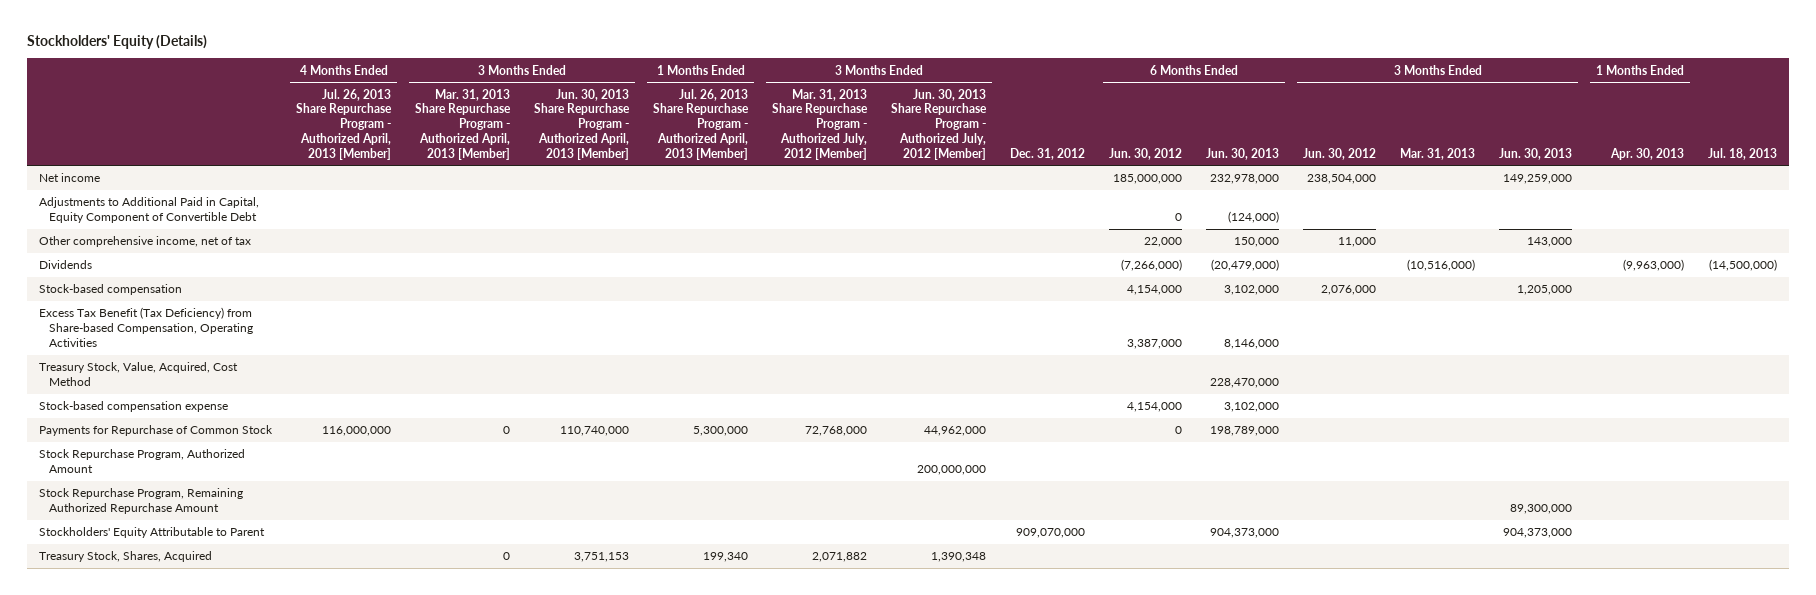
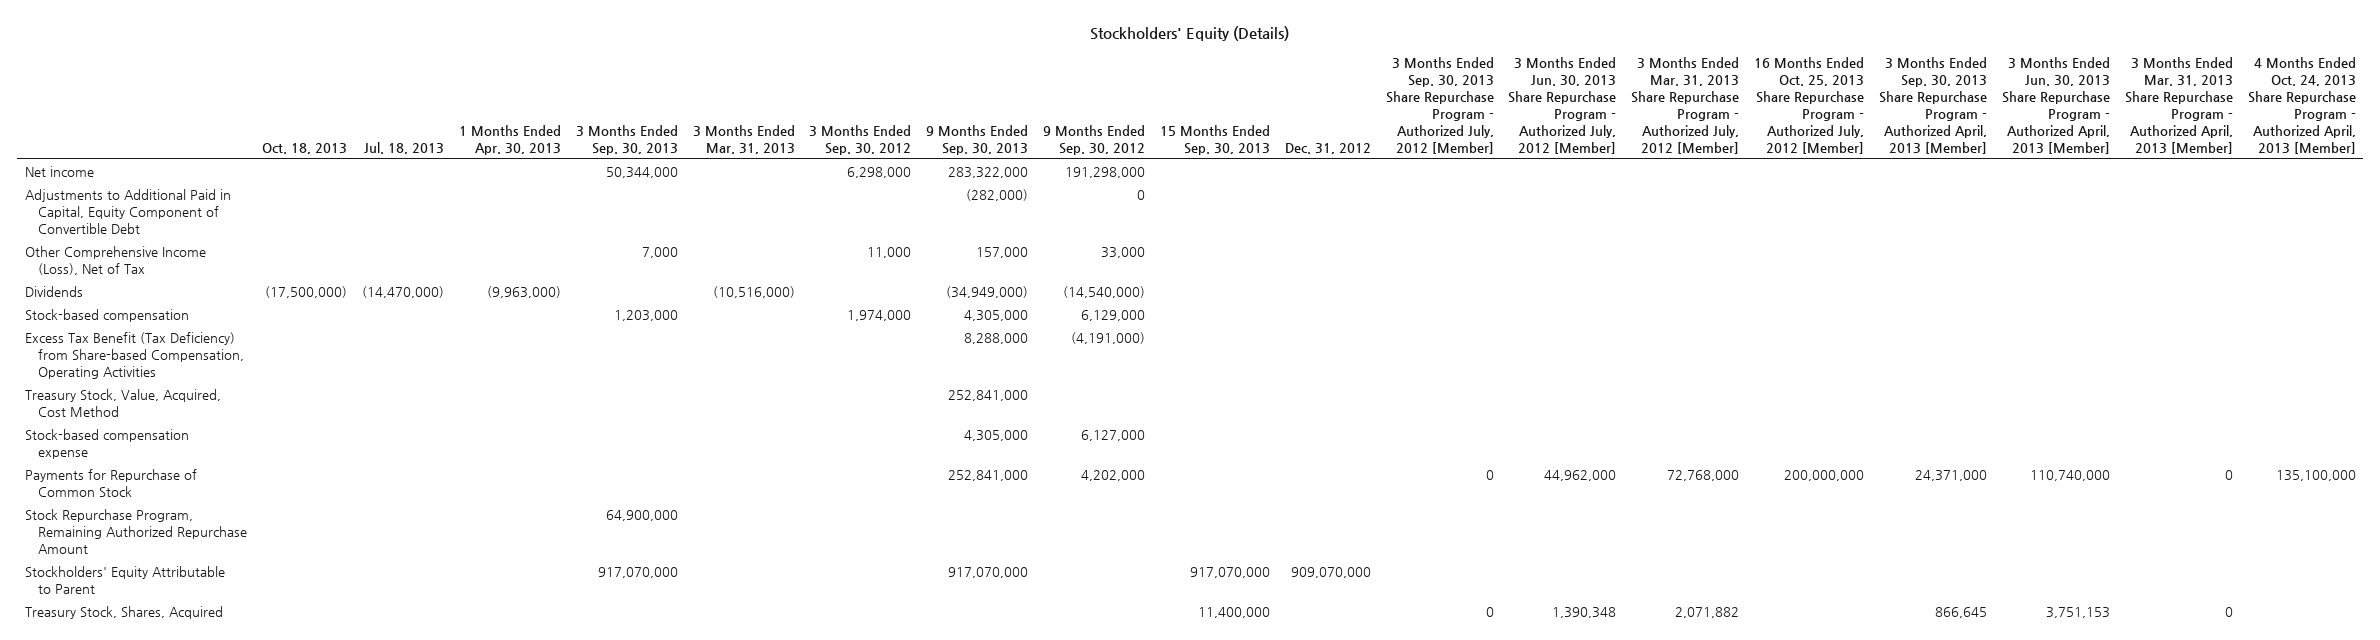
- | 4 Months Ended Jul. 26, 2013 Share Repurchase Program - Authorized April, 2013 [Member] | 3 Months Ended Mar. 31, 2013 Share Repurchase Program - Authorized April, 2013 [Member] | 3 Months Ended Jun. 30, 2013 Share Repurchase Program - Authorized April, 2013 [Member] | 1 Months Ended Jul. 26, 2013 Share Repurchase Program - Authorized April, 2013 [Member] | 3 Months Ended Mar. 31, 2013 Share Repurchase Program - Authorized July, 2012 [Member] | 3 Months Ended Jun. 30, 2013 Share Repurchase Program - Authorized July, 2012 [Member] | Dec. 31, 2012 | 6 Months Ended Jun. 30, 2012 | 6 Months Ended Jun. 30, 2013 | 3 Months Ended Jun. 30, 2012 | 3 Months Ended Mar. 31, 2013 | 3 Months Ended Jun. 30, 2013 | 1 Months Ended Apr. 30, 2013 | Jul. 18, 2013
+ | Oct. 18, 2013 | Jul. 18, 2013 | 1 Months Ended Apr. 30, 2013 | 3 Months Ended Sep. 30, 2013 | 3 Months Ended Mar. 31, 2013 | 3 Months Ended Sep. 30, 2012 | 9 Months Ended Sep. 30, 2013 | 9 Months Ended Sep. 30, 2012 | 15 Months Ended Sep. 30, 2013 | Dec. 31, 2012 | 3 Months Ended Sep. 30, 2013 Share Repurchase Program - Authorized July, 2012 [Member] | 3 Months Ended Jun. 30, 2013 Share Repurchase Program - Authorized July, 2012 [Member] | 3 Months Ended Mar. 31, 2013 Share Repurchase Program - Authorized July, 2012 [Member] | 16 Months Ended Oct. 25, 2013 Share Repurchase Program - Authorized July, 2012 [Member] | 3 Months Ended Sep. 30, 2013 Share Repurchase Program - Authorized April, 2013 [Member] | 3 Months Ended Jun. 30, 2013 Share Repurchase Program - Authorized April, 2013 [Member] | 3 Months Ended Mar. 31, 2013 Share Repurchase Program - Authorized April, 2013 [Member] | 4 Months Ended Oct. 24, 2013 Share Repurchase Program - Authorized April, 2013 [Member]
- Other comprehensive income, net of tax | | | | | | | | 22,000 | 150,000 | 11,000 | | 143,000 | |
- Dividends | | | | | | | | (7,266,000) | (20,479,000) | | (10,516,000) | | (9,963,000) | (14,500,000)
+ Other Comprehensive Income (Loss), Net of Tax | | | | 7,000 | | 11,000 | 157,000 | 33,000 | | | | | | | | | |
+ Dividends | (17,500,000) | (14,470,000) | (9,963,000) | | (10,516,000) | | (34,949,000) | (14,540,000) | | | | | | | | | |
- Stock Repurchase Program, Authorized Amount | | | | | | 200,000,000 | | | | | | | |

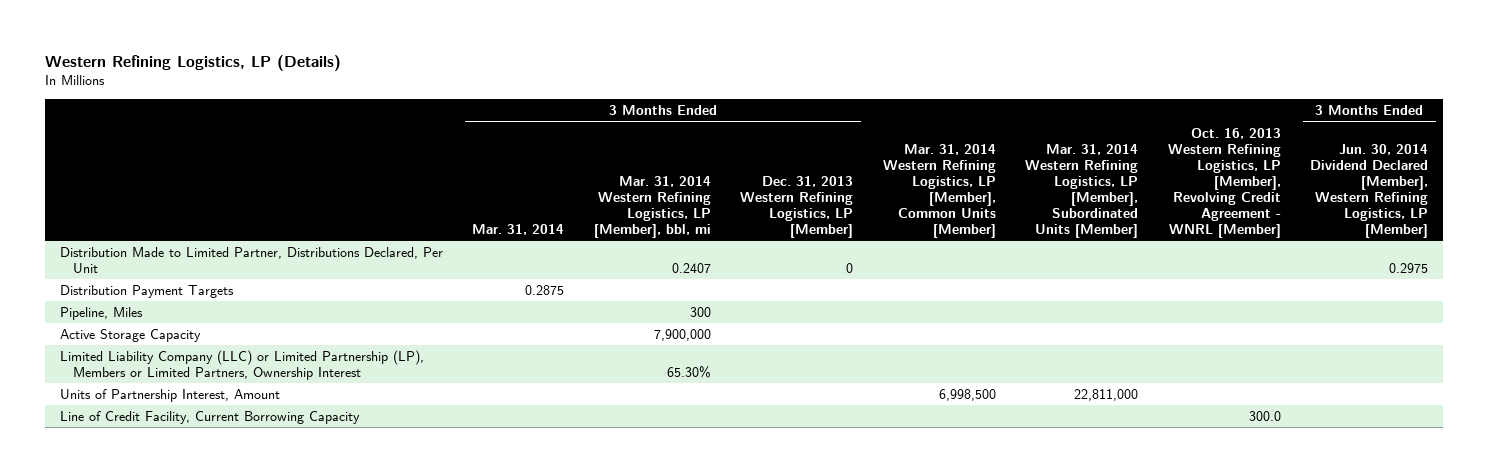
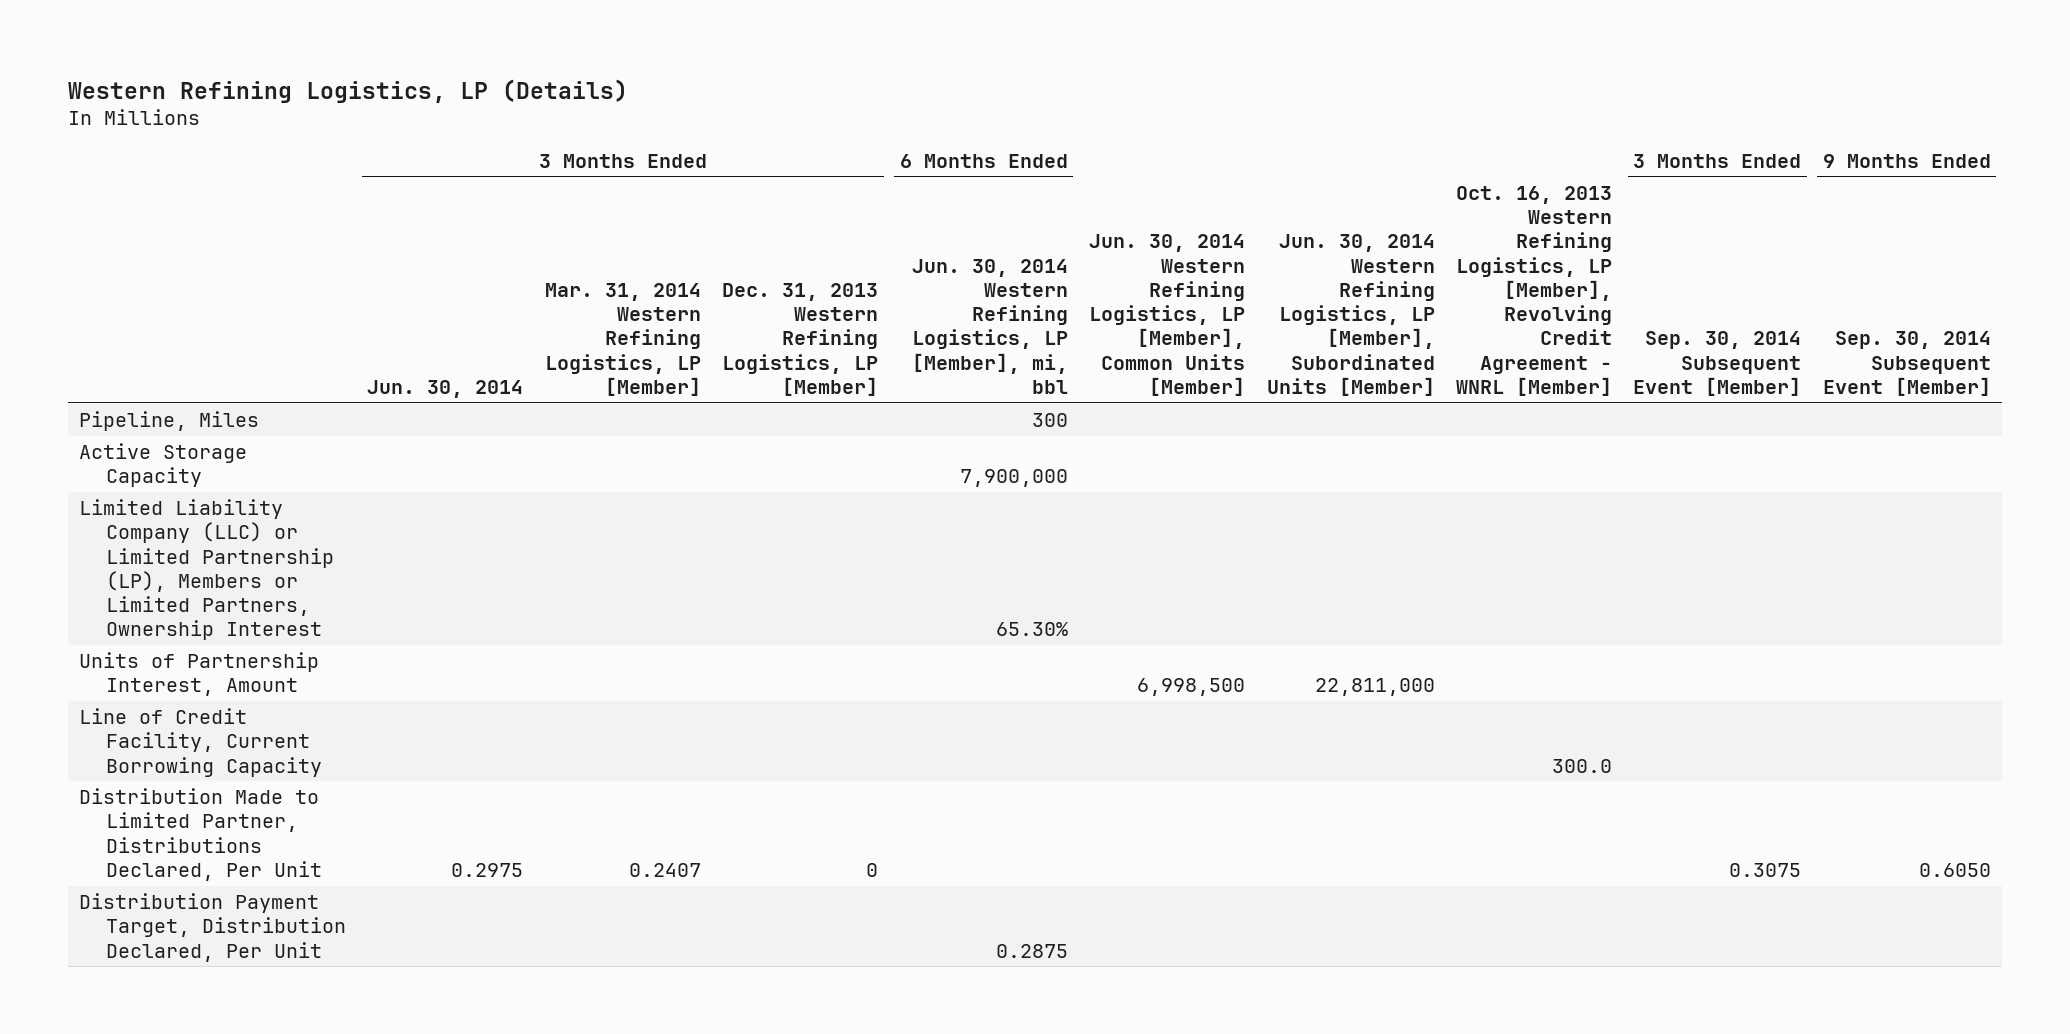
- | 3 Months Ended Mar. 31, 2014 | 3 Months Ended Mar. 31, 2014 Western Refining Logistics, LP [Member], bbl, mi | 3 Months Ended Dec. 31, 2013 Western Refining Logistics, LP [Member] | Mar. 31, 2014 Western Refining Logistics, LP [Member], Common Units [Member] | Mar. 31, 2014 Western Refining Logistics, LP [Member], Subordinated Units [Member] | Oct. 16, 2013 Western Refining Logistics, LP [Member], Revolving Credit Agreement - WNRL [Member] | 3 Months Ended Jun. 30, 2014 Dividend Declared [Member], Western Refining Logistics, LP [Member]
+ | 3 Months Ended Jun. 30, 2014 | 3 Months Ended Mar. 31, 2014 Western Refining Logistics, LP [Member] | 3 Months Ended Dec. 31, 2013 Western Refining Logistics, LP [Member] | 6 Months Ended Jun. 30, 2014 Western Refining Logistics, LP [Member], mi, bbl | Jun. 30, 2014 Western Refining Logistics, LP [Member], Common Units [Member] | Jun. 30, 2014 Western Refining Logistics, LP [Member], Subordinated Units [Member] | Oct. 16, 2013 Western Refining Logistics, LP [Member], Revolving Credit Agreement - WNRL [Member] | 3 Months Ended Sep. 30, 2014 Subsequent Event [Member] | 9 Months Ended Sep. 30, 2014 Subsequent Event [Member]
- Distribution Payment Targets | 0.2875 | | | | | |
moved down: Distribution Made to Limited Partner, Distributions Declared, Per Unit | 0.2975 | 0.2407 | 0 | | | | | 0.3075 | 0.6050
+ Distribution Payment Target, Distribution Declared, Per Unit | | | | 0.2875 | | | | |

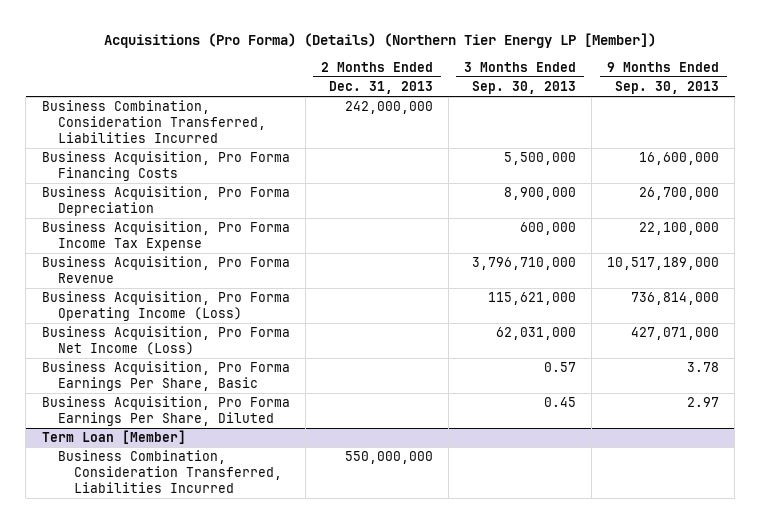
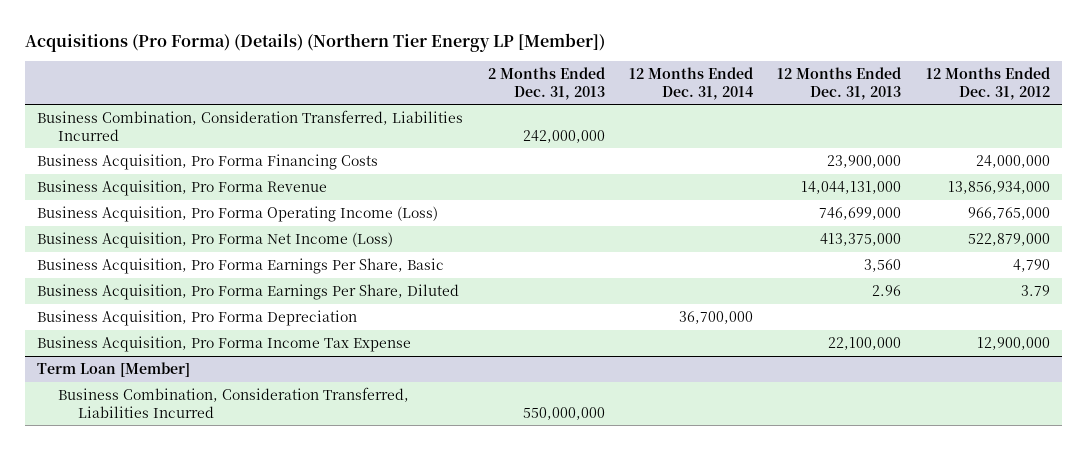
- | 2 Months Ended Dec. 31, 2013 | 3 Months Ended Sep. 30, 2013 | 9 Months Ended Sep. 30, 2013
+ | 2 Months Ended Dec. 31, 2013 | 12 Months Ended Dec. 31, 2014 | 12 Months Ended Dec. 31, 2013 | 12 Months Ended Dec. 31, 2012
moved down: Business Acquisition, Pro Forma Depreciation | | 36,700,000 | |
moved down: Business Acquisition, Pro Forma Income Tax Expense | | | 22,100,000 | 12,900,000

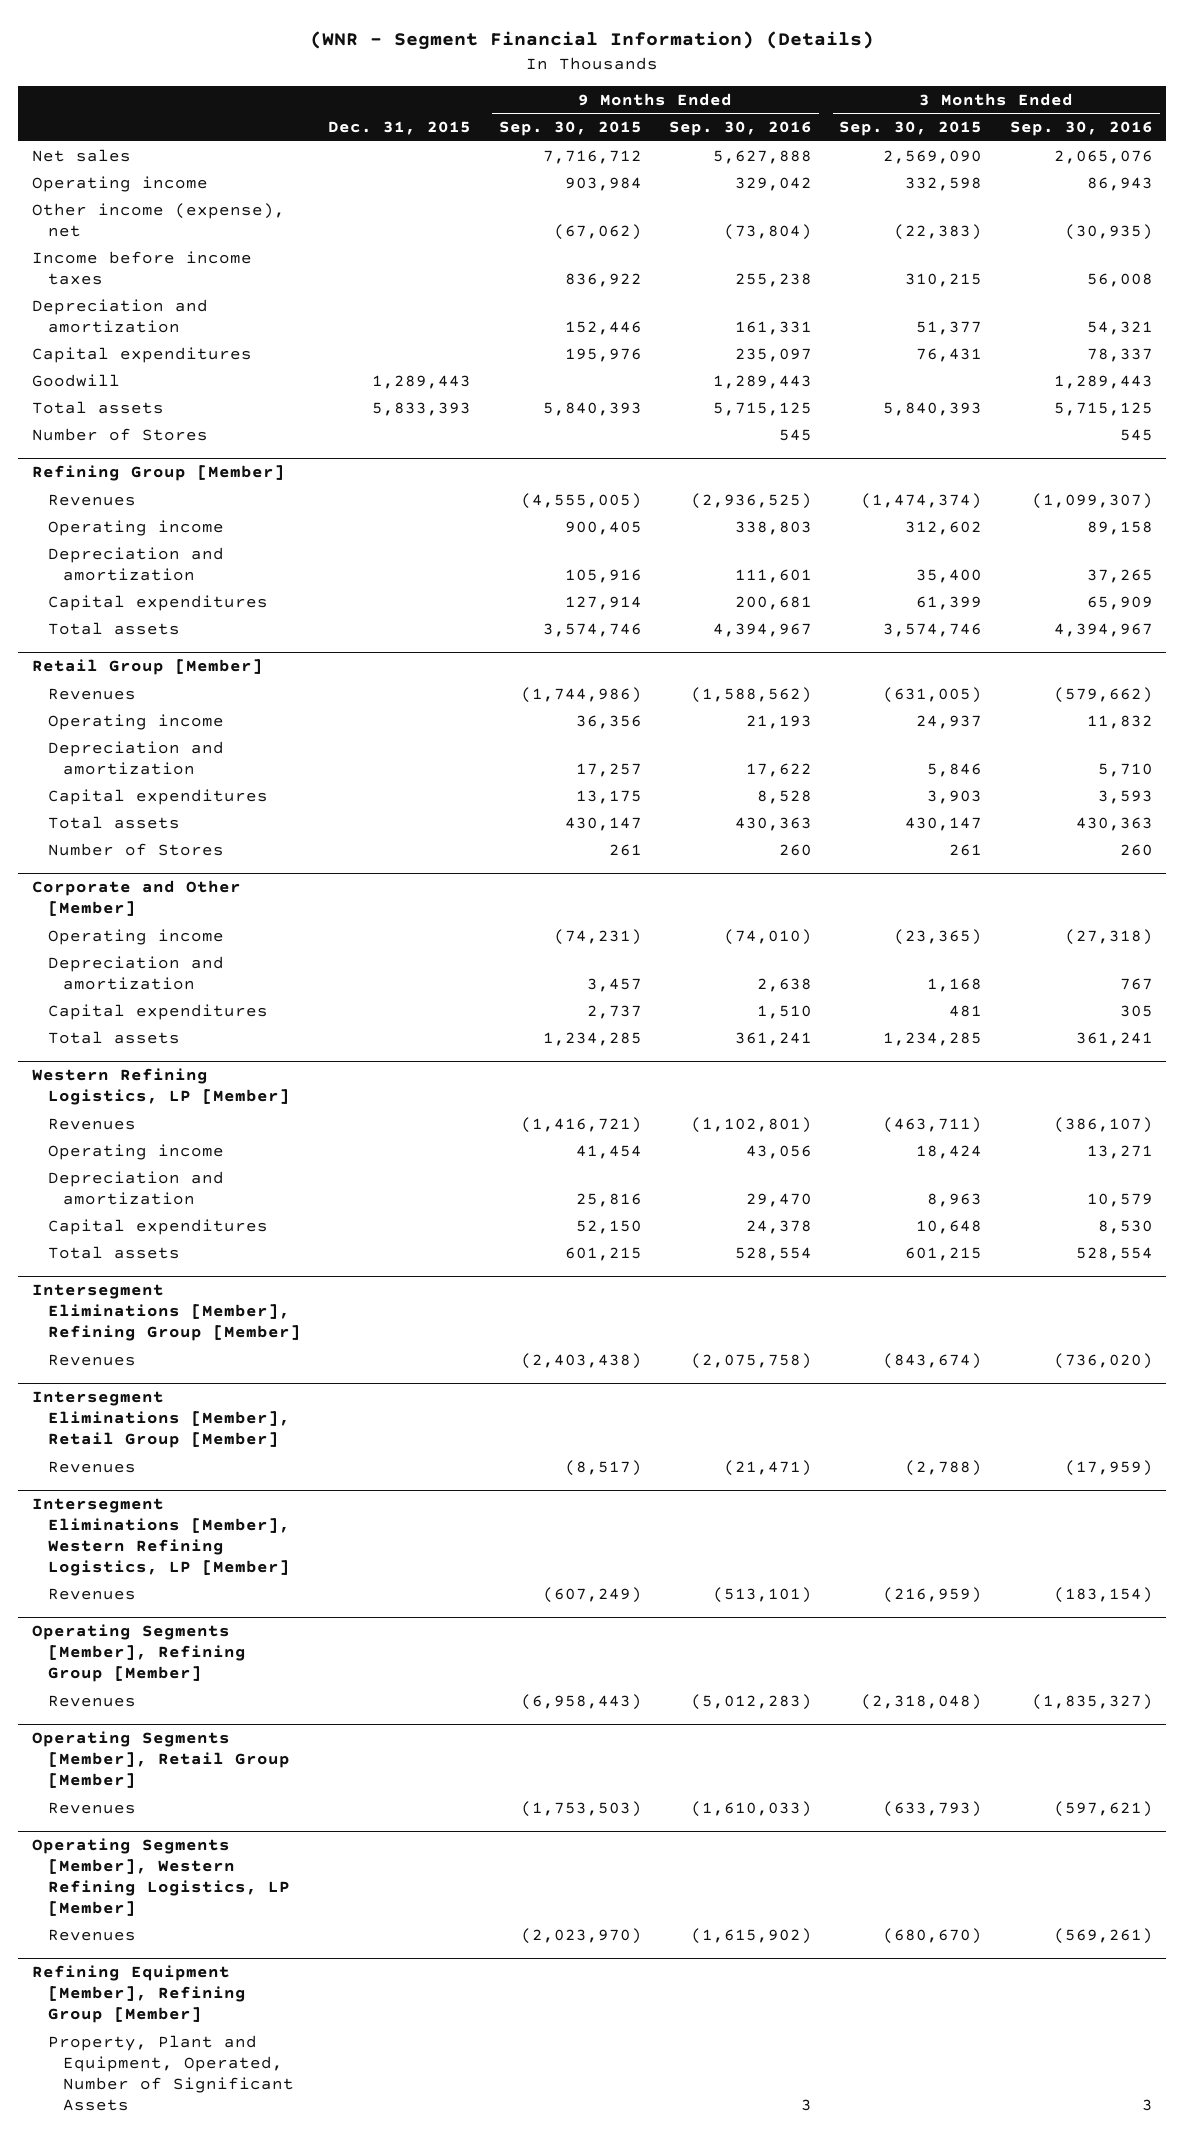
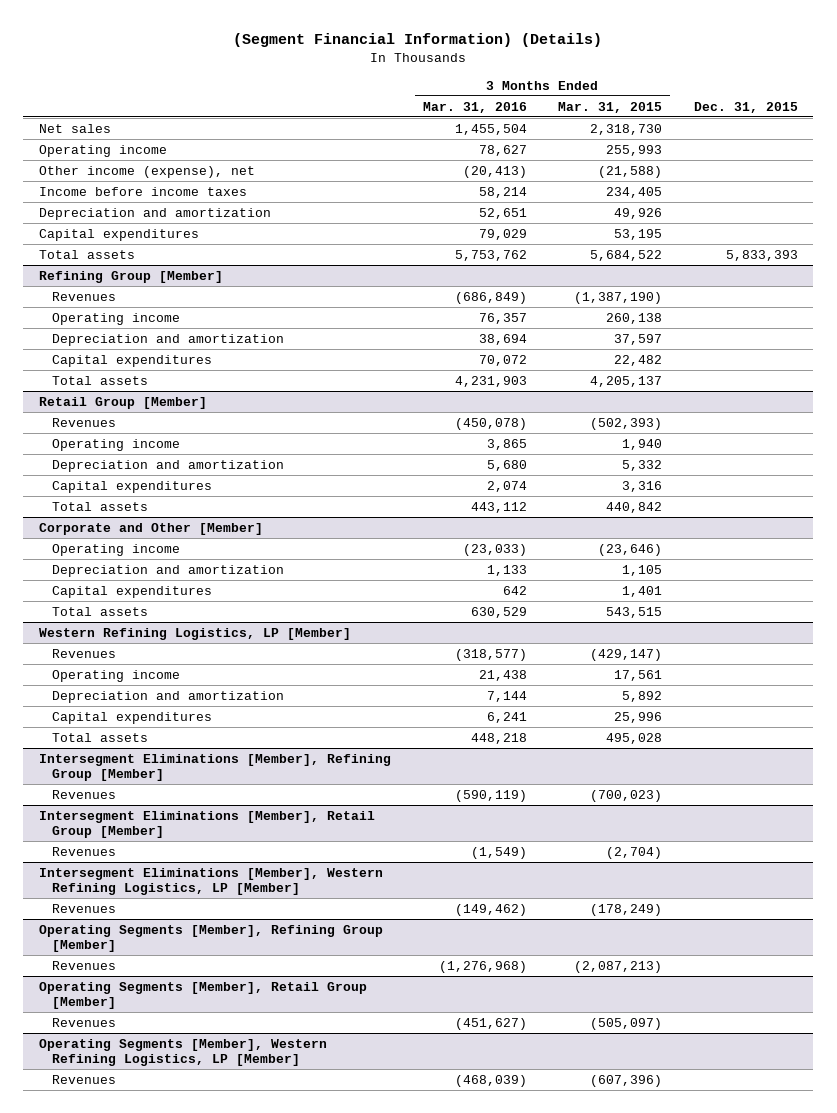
- (WNR - Segment Financial Information) (Details)
+ (Segment Financial Information) (Details)
- | Dec. 31, 2015 | 9 Months Ended Sep. 30, 2015 | 9 Months Ended Sep. 30, 2016 | 3 Months Ended Sep. 30, 2015 | 3 Months Ended Sep. 30, 2016
+ | 3 Months Ended Mar. 31, 2016 | 3 Months Ended Mar. 31, 2015 | Dec. 31, 2015
- Goodwill | 1,289,443 | | 1,289,443 | | 1,289,443
- Number of Stores | | | 545 | | 545
@ Retail Group [Member]
- Number of Stores | | 261 | 260 | 261 | 260
- Refining Equipment [Member], Refining Group [Member]
- Property, Plant and Equipment, Operated, Number of Significant Assets | | | 3 | | 3

